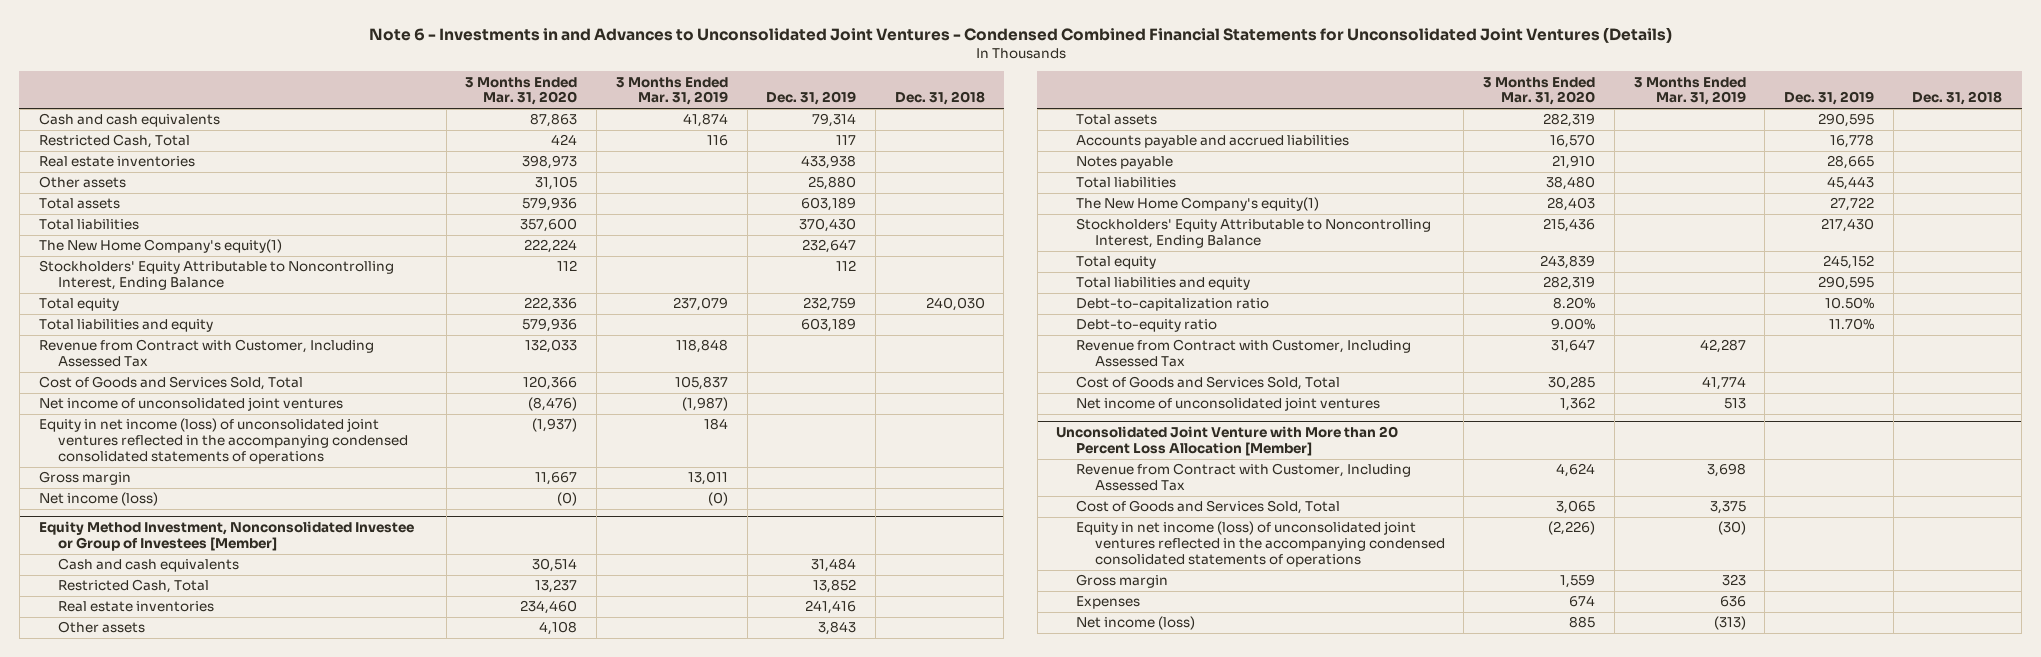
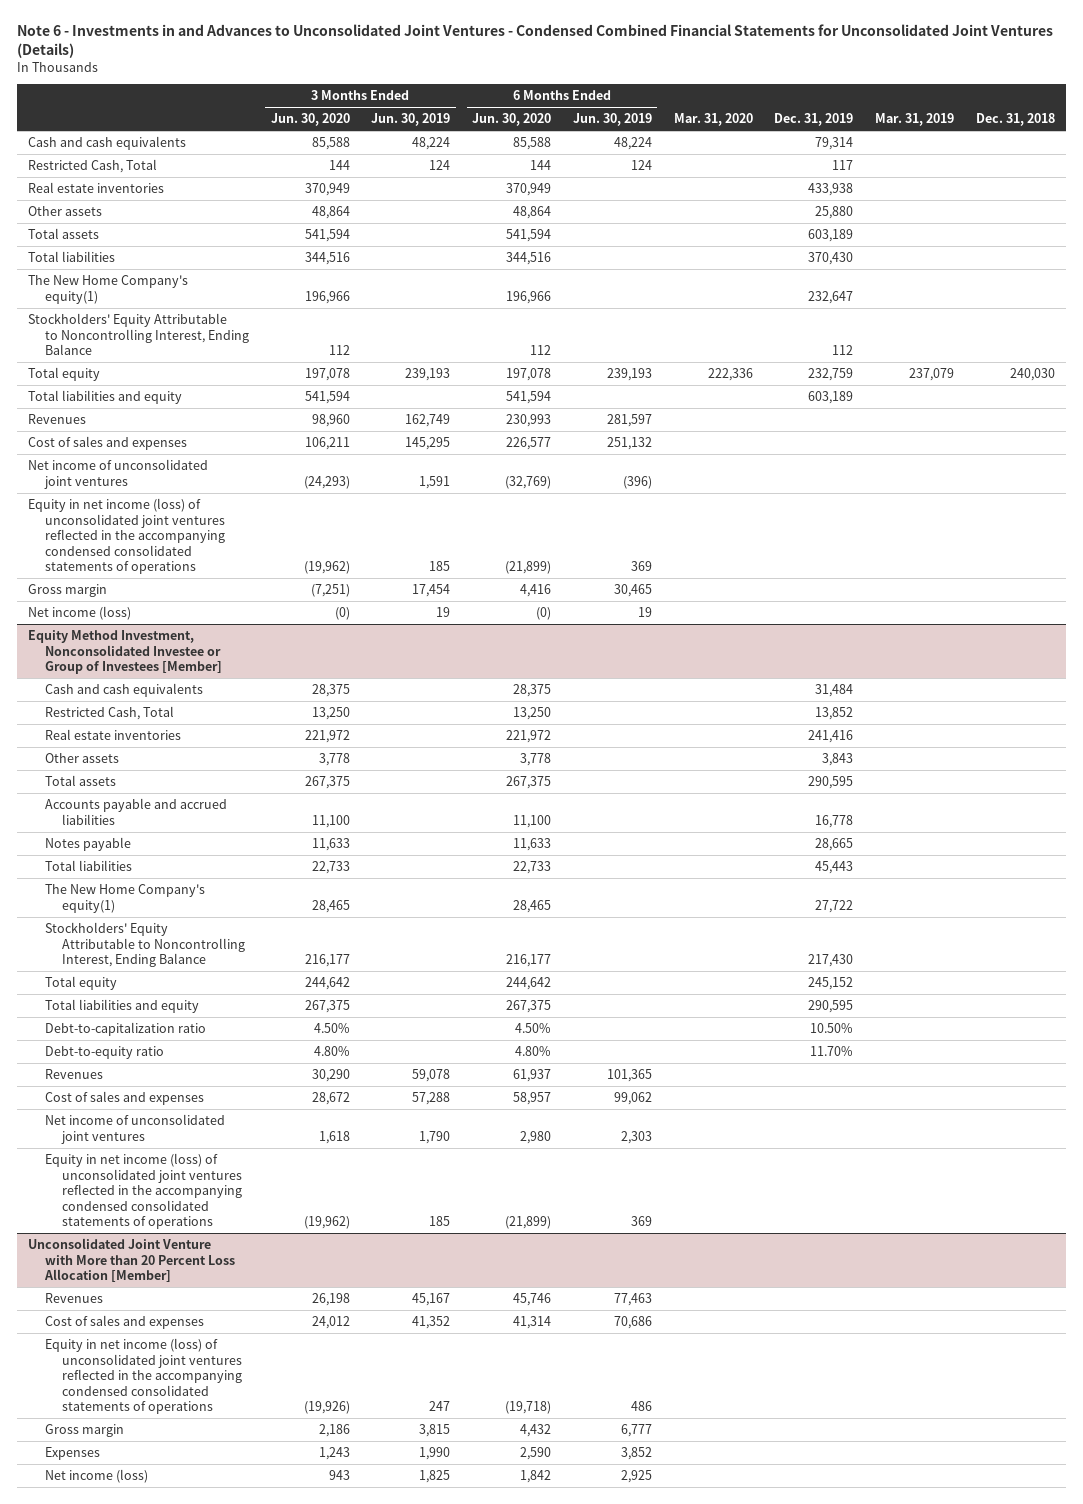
- | 3 Months Ended Mar. 31, 2020 | 3 Months Ended Mar. 31, 2019 | Dec. 31, 2019 | Dec. 31, 2018
+ | 3 Months Ended Jun. 30, 2020 | 3 Months Ended Jun. 30, 2019 | 6 Months Ended Jun. 30, 2020 | 6 Months Ended Jun. 30, 2019 | Mar. 31, 2020 | Dec. 31, 2019 | Mar. 31, 2019 | Dec. 31, 2018
- Revenue from Contract with Customer, Including Assessed Tax | 132,033 | 118,848 | |
- Cost of Goods and Services Sold, Total | 120,366 | 105,837 | |
+ Revenues | 98,960 | 162,749 | 230,993 | 281,597 | | | |
+ Cost of sales and expenses | 106,211 | 145,295 | 226,577 | 251,132 | | | |
@ Equity Method Investment, Nonconsolidated Investee or Group of Investees [Member]
- Revenue from Contract with Customer, Including Assessed Tax | 31,647 | 42,287 | |
- Cost of Goods and Services Sold, Total | 30,285 | 41,774 | |
+ Revenues | 30,290 | 59,078 | 61,937 | 101,365 | | | |
+ Cost of sales and expenses | 28,672 | 57,288 | 58,957 | 99,062 | | | |
+ Equity in net income (loss) of unconsolidated joint ventures reflected in the accompanying condensed consolidated statements of operations | (19,962) | 185 | (21,899) | 369 | | | |
@ Unconsolidated Joint Venture with More than 20 Percent Loss Allocation [Member]
- Revenue from Contract with Customer, Including Assessed Tax | 4,624 | 3,698 | |
- Cost of Goods and Services Sold, Total | 3,065 | 3,375 | |
+ Revenues | 26,198 | 45,167 | 45,746 | 77,463 | | | |
+ Cost of sales and expenses | 24,012 | 41,352 | 41,314 | 70,686 | | | |

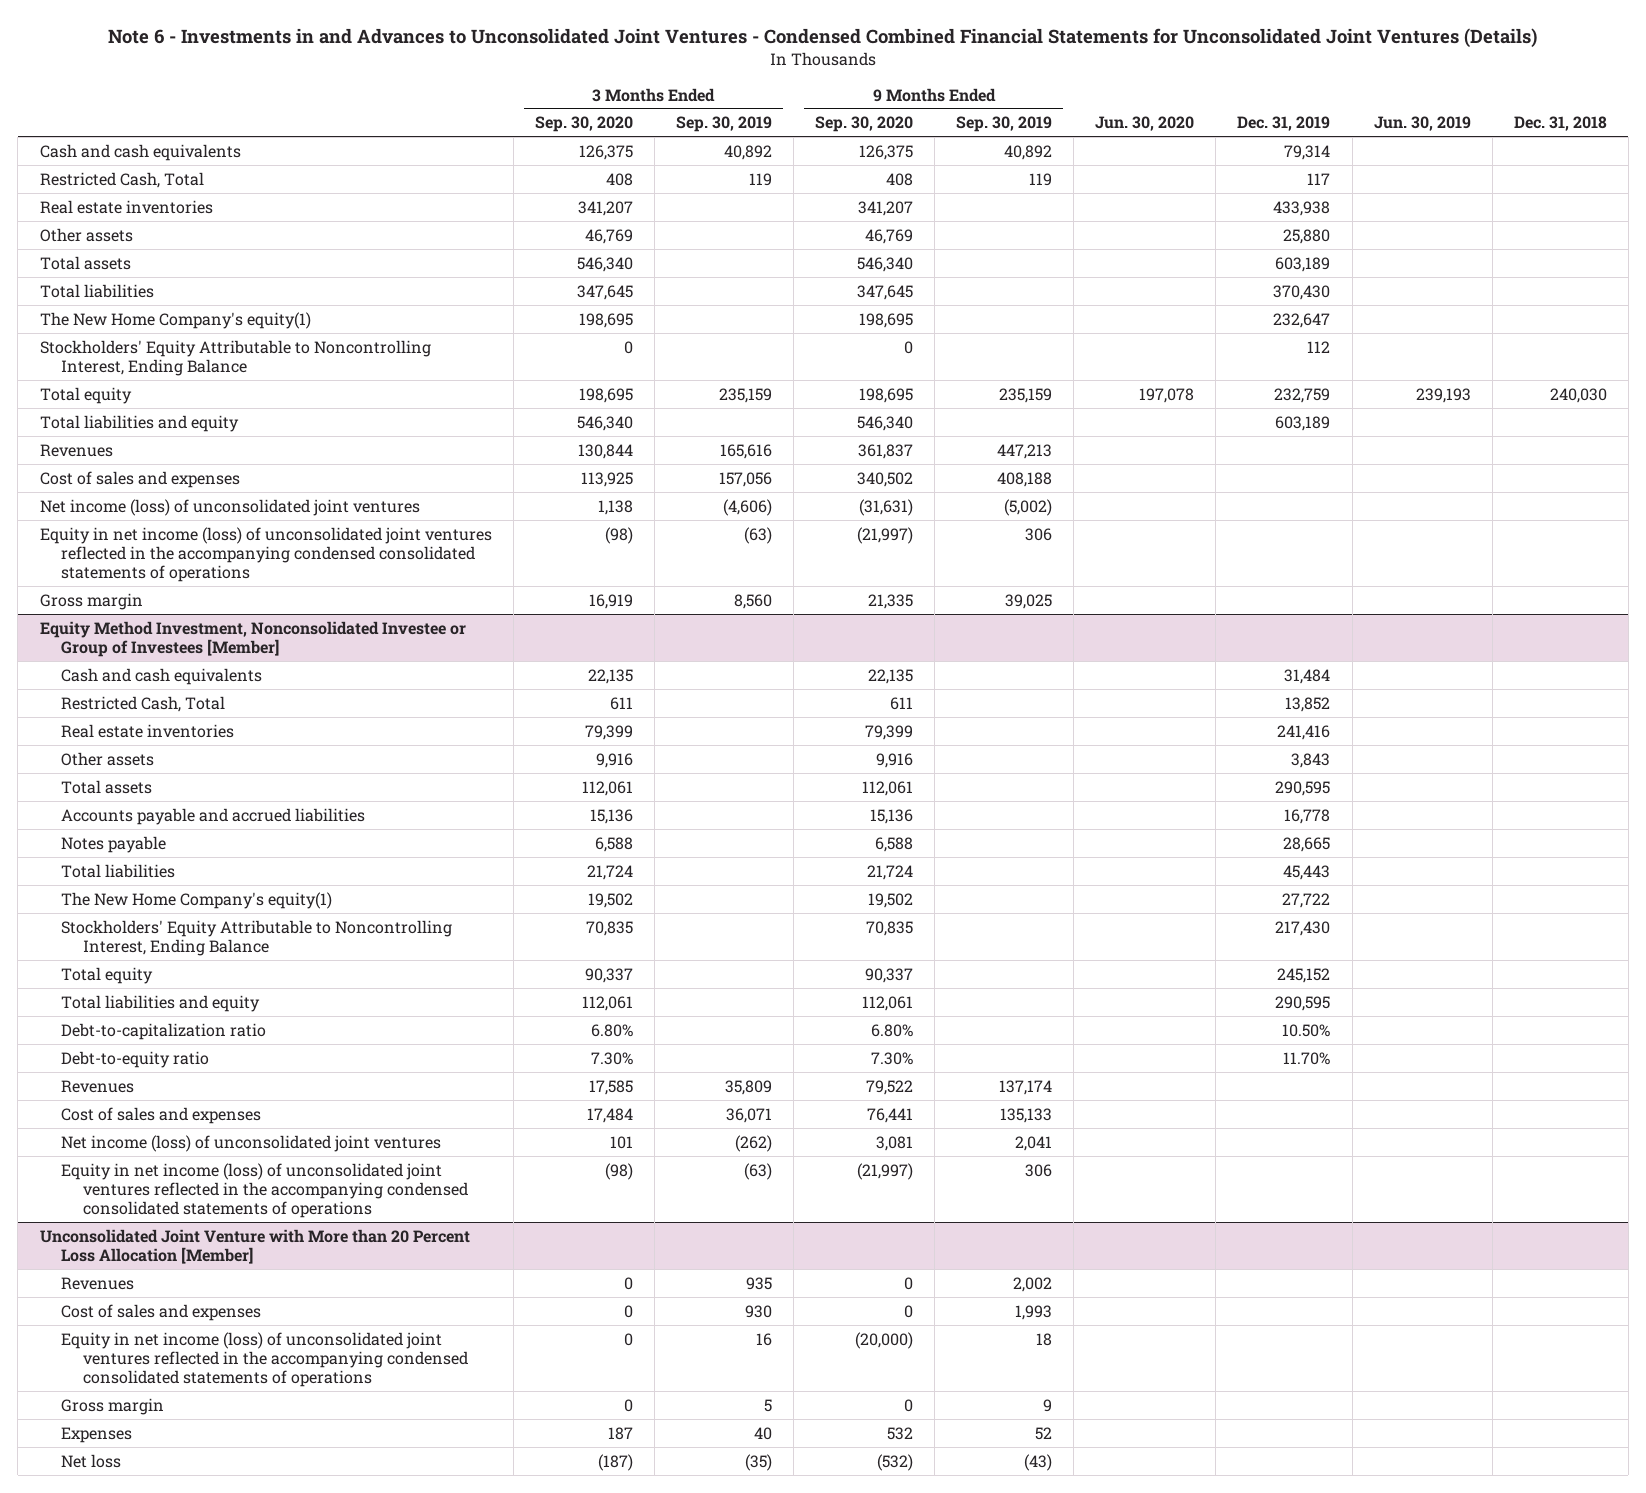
- | 3 Months Ended Jun. 30, 2020 | 3 Months Ended Jun. 30, 2019 | 6 Months Ended Jun. 30, 2020 | 6 Months Ended Jun. 30, 2019 | Mar. 31, 2020 | Dec. 31, 2019 | Mar. 31, 2019 | Dec. 31, 2018
+ | 3 Months Ended Sep. 30, 2020 | 3 Months Ended Sep. 30, 2019 | 9 Months Ended Sep. 30, 2020 | 9 Months Ended Sep. 30, 2019 | Jun. 30, 2020 | Dec. 31, 2019 | Jun. 30, 2019 | Dec. 31, 2018
- Net income of unconsolidated joint ventures | (24,293) | 1,591 | (32,769) | (396) | | | |
+ Net income (loss) of unconsolidated joint ventures | 1,138 | (4,606) | (31,631) | (5,002) | | | |
- Net income (loss) | (0) | 19 | (0) | 19 | | | |
@ Equity Method Investment, Nonconsolidated Investee or Group of Investees [Member]
- Net income of unconsolidated joint ventures | 1,618 | 1,790 | 2,980 | 2,303 | | | |
+ Net income (loss) of unconsolidated joint ventures | 101 | (262) | 3,081 | 2,041 | | | |
@ Unconsolidated Joint Venture with More than 20 Percent Loss Allocation [Member]
- Net income (loss) | 943 | 1,825 | 1,842 | 2,925 | | | |
+ Net loss | (187) | (35) | (532) | (43) | | | |

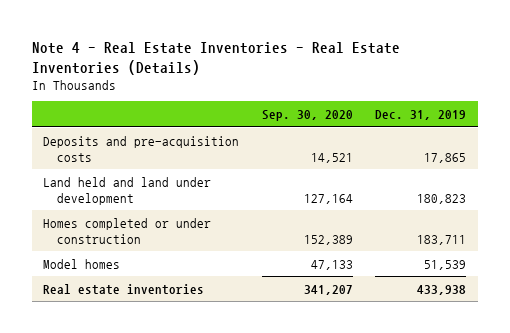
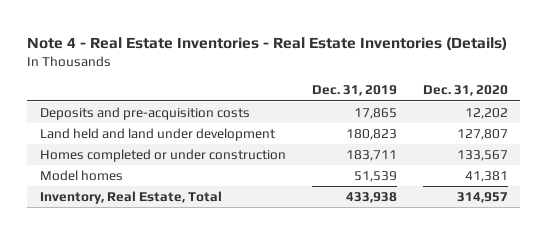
- | Sep. 30, 2020 | Dec. 31, 2019
+ | Dec. 31, 2019 | Dec. 31, 2020
- Real estate inventories | 341,207 | 433,938
+ Inventory, Real Estate, Total | 433,938 | 314,957

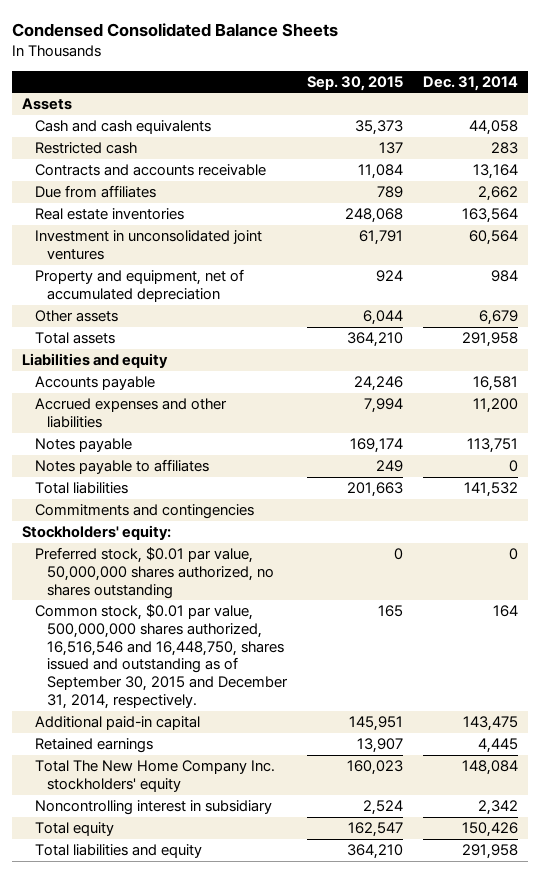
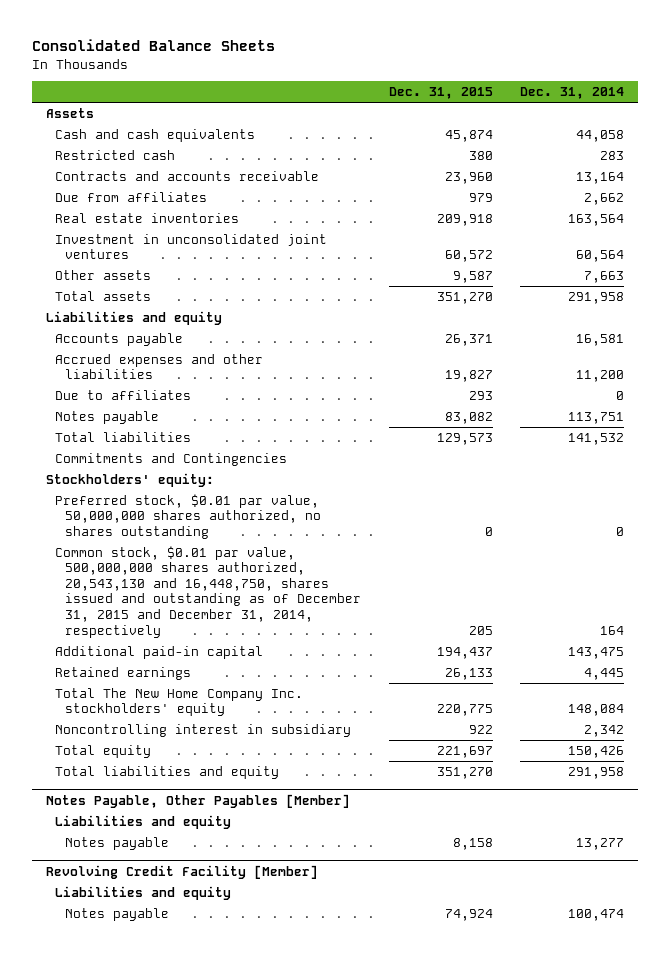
- Condensed Consolidated Balance Sheets
+ Consolidated Balance Sheets
- | Sep. 30, 2015 | Dec. 31, 2014
+ | Dec. 31, 2015 | Dec. 31, 2014
- Property and equipment, net of accumulated depreciation | 924 | 984
- Other assets | 6,044 | 6,679
+ Other assets | 9,587 | 7,663
+ Due to affiliates | 293 | 0
- Notes payable to affiliates | 249 | 0
- Commitments and contingencies
+ Commitments and Contingencies
- Common stock, $0.01 par value, 500,000,000 shares authorized, 16,516,546 and 16,448,750, shares issued and outstanding as of September 30, 2015 and December 31, 2014, respectively. | 165 | 164
+ Common stock, $0.01 par value, 500,000,000 shares authorized, 20,543,130 and 16,448,750, shares issued and outstanding as of December 31, 2015 and December 31, 2014, respectively | 205 | 164
+ Notes Payable, Other Payables [Member]
+ Liabilities and equity
+ Notes payable | 8,158 | 13,277
+ Revolving Credit Facility [Member]
+ Liabilities and equity
+ Notes payable | 74,924 | 100,474

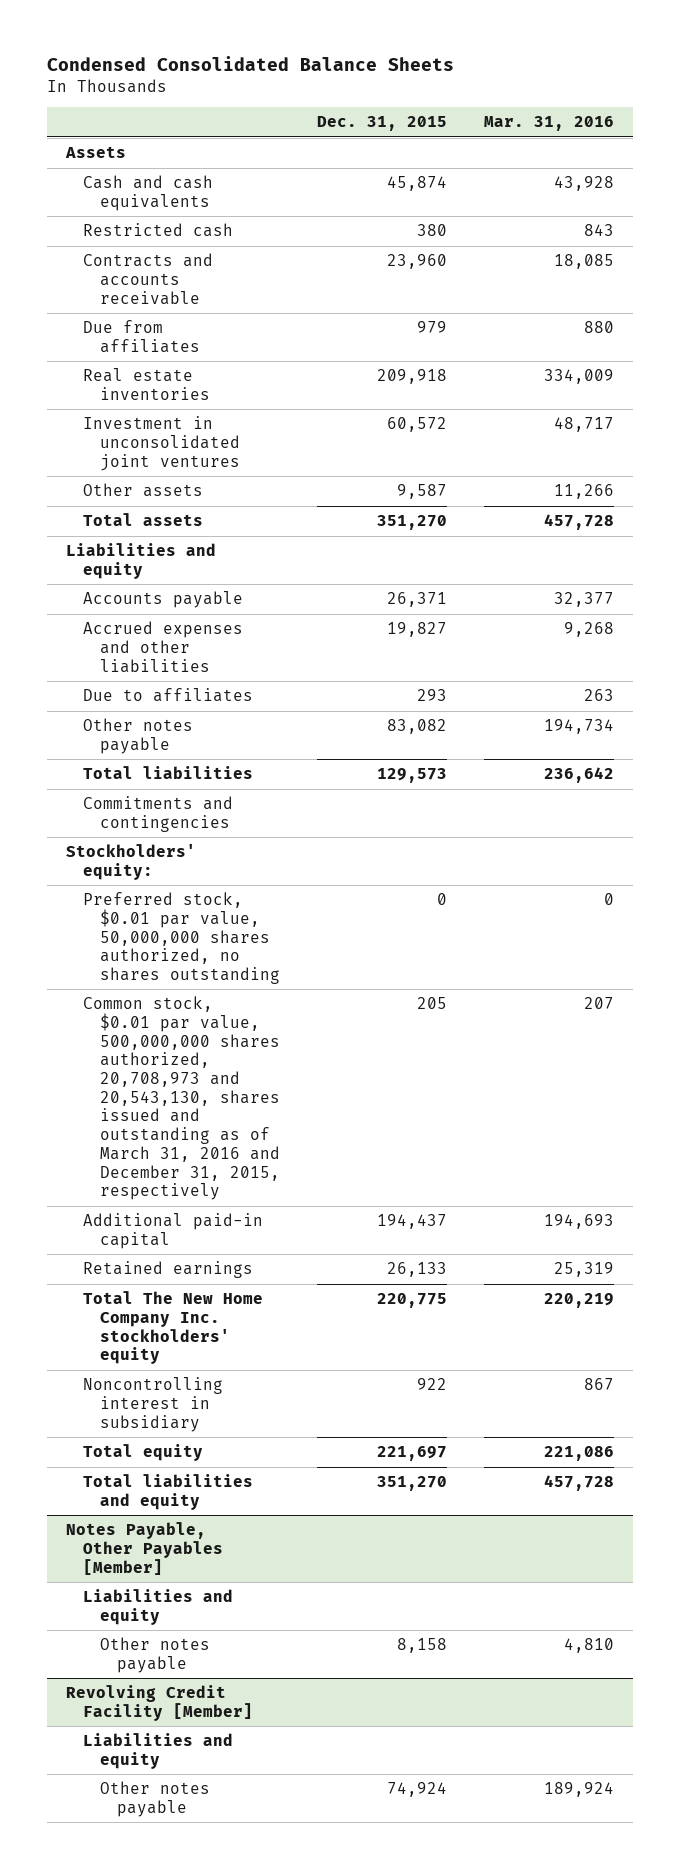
- Consolidated Balance Sheets
+ Condensed Consolidated Balance Sheets
- | Dec. 31, 2015 | Dec. 31, 2014
+ | Dec. 31, 2015 | Mar. 31, 2016
- Notes payable | 83,082 | 113,751
+ Other notes payable | 83,082 | 194,734
- Commitments and Contingencies
+ Commitments and contingencies
- Common stock, $0.01 par value, 500,000,000 shares authorized, 20,543,130 and 16,448,750, shares issued and outstanding as of December 31, 2015 and December 31, 2014, respectively | 205 | 164
+ Common stock, $0.01 par value, 500,000,000 shares authorized, 20,708,973 and 20,543,130, shares issued and outstanding as of March 31, 2016 and December 31, 2015, respectively | 205 | 207
@ Notes Payable, Other Payables [Member]
- Notes payable | 8,158 | 13,277
+ Other notes payable | 8,158 | 4,810
@ Revolving Credit Facility [Member]
- Notes payable | 74,924 | 100,474
+ Other notes payable | 74,924 | 189,924

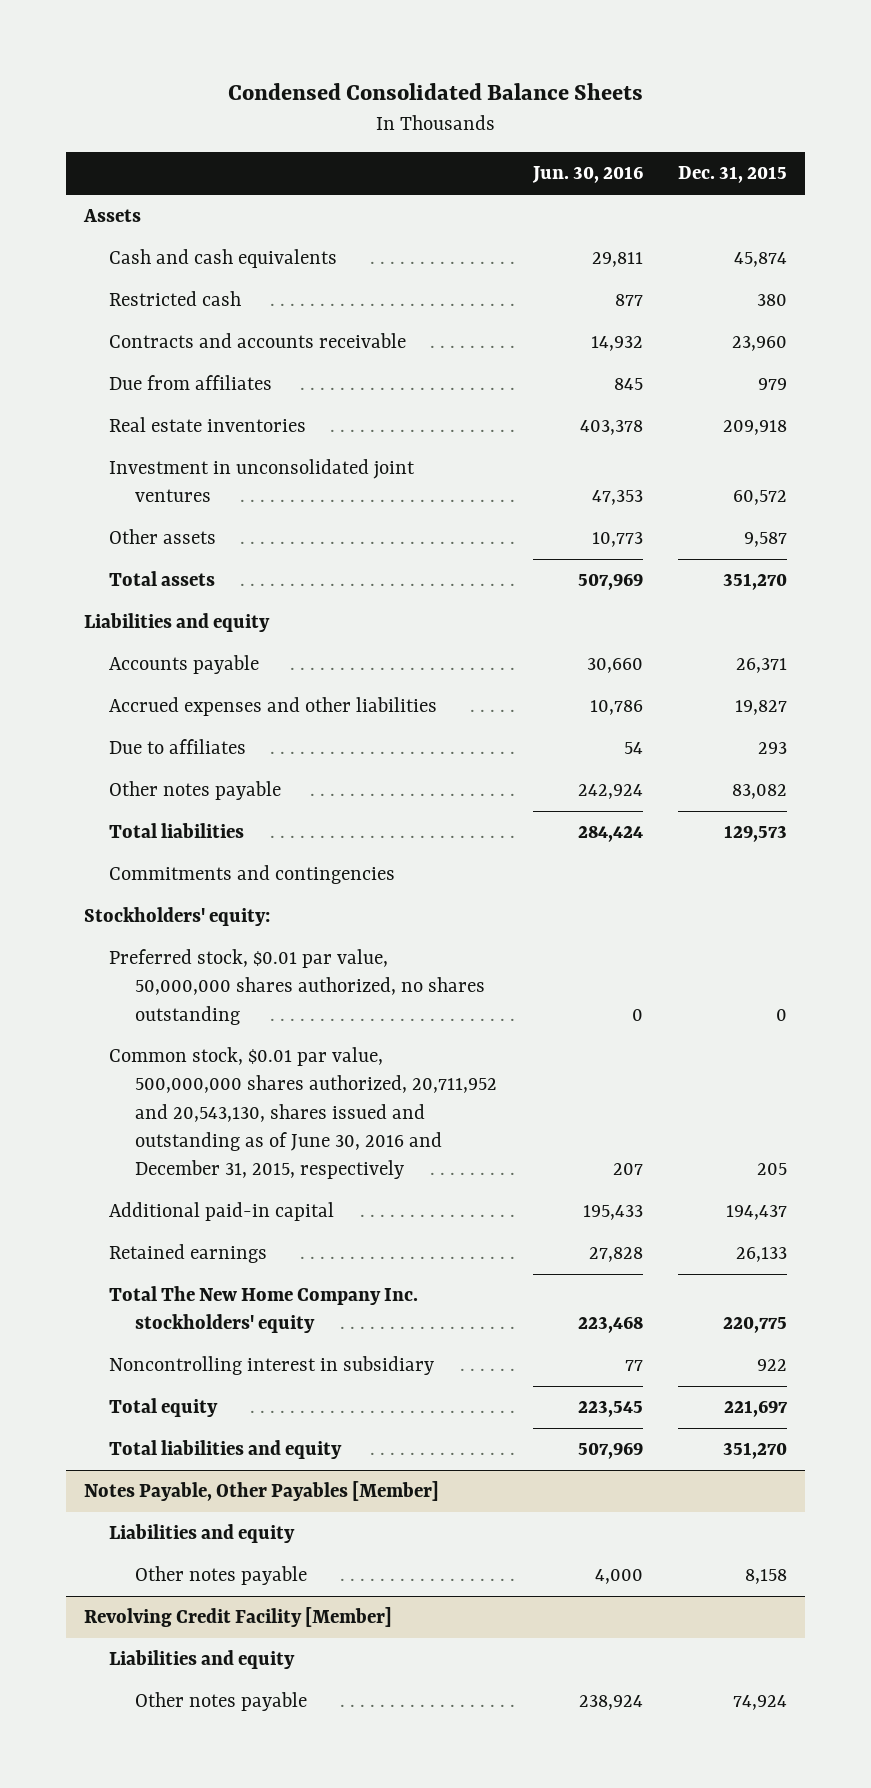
- | Dec. 31, 2015 | Mar. 31, 2016
+ | Jun. 30, 2016 | Dec. 31, 2015
- Common stock, $0.01 par value, 500,000,000 shares authorized, 20,708,973 and 20,543,130, shares issued and outstanding as of March 31, 2016 and December 31, 2015, respectively | 205 | 207
+ Common stock, $0.01 par value, 500,000,000 shares authorized, 20,711,952 and 20,543,130, shares issued and outstanding as of June 30, 2016 and December 31, 2015, respectively | 207 | 205

